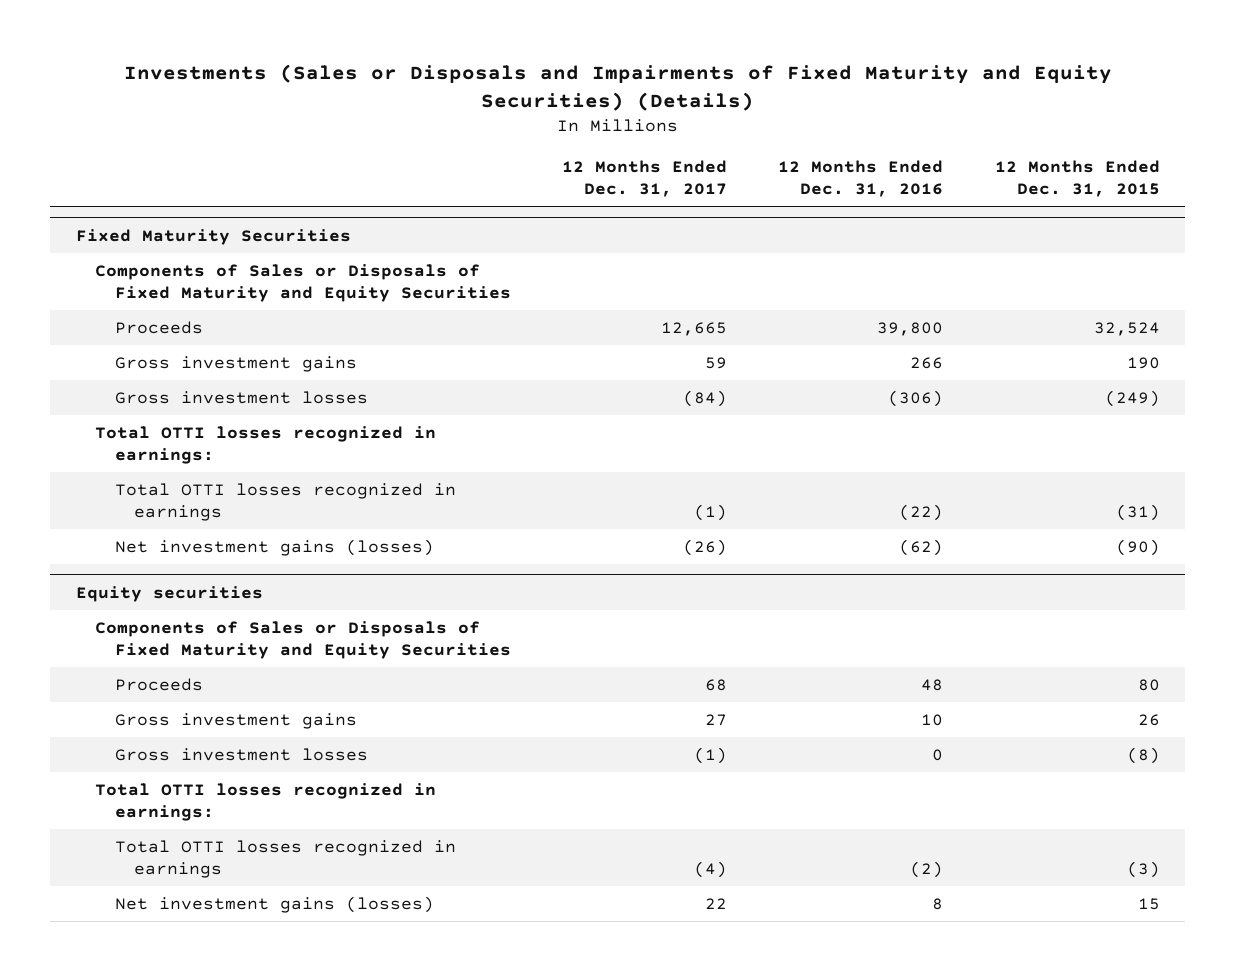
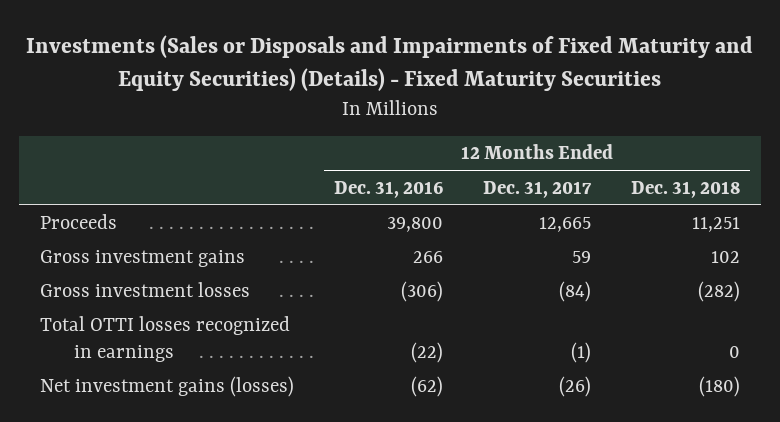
- Investments (Sales or Disposals and Impairments of Fixed Maturity and Equity Securities) (Details)
+ Investments (Sales or Disposals and Impairments of Fixed Maturity and Equity Securities) (Details) - Fixed Maturity Securities
- | 12 Months Ended Dec. 31, 2017 | 12 Months Ended Dec. 31, 2016 | 12 Months Ended Dec. 31, 2015
+ | 12 Months Ended Dec. 31, 2016 | 12 Months Ended Dec. 31, 2017 | 12 Months Ended Dec. 31, 2018
- Fixed Maturity Securities
- Components of Sales or Disposals of Fixed Maturity and Equity Securities
- Total OTTI losses recognized in earnings:
- Equity securities
- Components of Sales or Disposals of Fixed Maturity and Equity Securities
- Proceeds | 68 | 48 | 80
- Gross investment gains | 27 | 10 | 26
- Gross investment losses | (1) | 0 | (8)
- Total OTTI losses recognized in earnings:
- Total OTTI losses recognized in earnings | (4) | (2) | (3)
- Net investment gains (losses) | 22 | 8 | 15

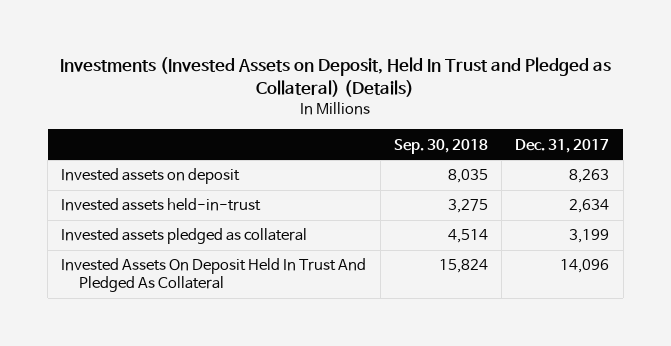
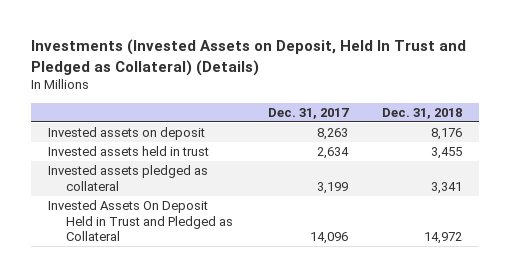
- | Sep. 30, 2018 | Dec. 31, 2017
+ | Dec. 31, 2017 | Dec. 31, 2018
- Invested assets held-in-trust | 3,275 | 2,634
+ Invested assets held in trust | 2,634 | 3,455
- Invested Assets On Deposit Held In Trust And Pledged As Collateral | 15,824 | 14,096
+ Invested Assets On Deposit Held in Trust and Pledged as Collateral | 14,096 | 14,972

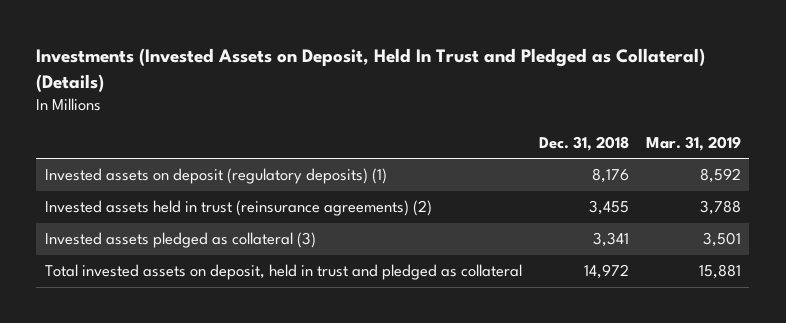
- | Dec. 31, 2017 | Dec. 31, 2018
+ | Dec. 31, 2018 | Mar. 31, 2019
- Invested assets on deposit | 8,263 | 8,176
- Invested assets held in trust | 2,634 | 3,455
- Invested assets pledged as collateral | 3,199 | 3,341
- Invested Assets On Deposit Held in Trust and Pledged as Collateral | 14,096 | 14,972
+ Invested assets on deposit (regulatory deposits) (1) | 8,176 | 8,592
+ Invested assets held in trust (reinsurance agreements) (2) | 3,455 | 3,788
+ Invested assets pledged as collateral (3) | 3,341 | 3,501
+ Total invested assets on deposit, held in trust and pledged as collateral | 14,972 | 15,881

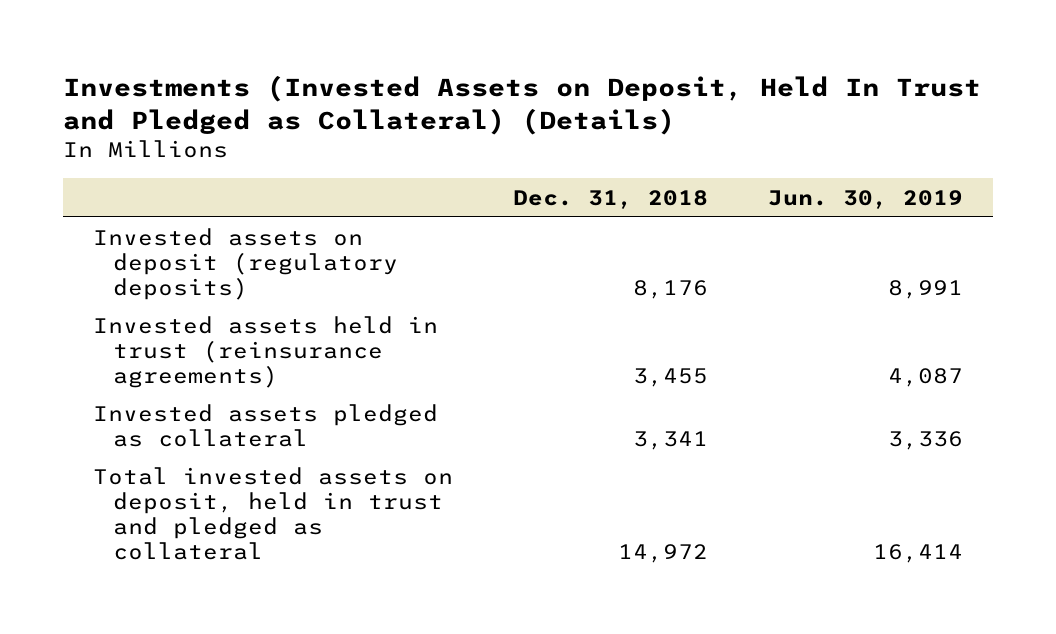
- | Dec. 31, 2018 | Mar. 31, 2019
+ | Dec. 31, 2018 | Jun. 30, 2019
- Invested assets on deposit (regulatory deposits) (1) | 8,176 | 8,592
- Invested assets held in trust (reinsurance agreements) (2) | 3,455 | 3,788
- Invested assets pledged as collateral (3) | 3,341 | 3,501
+ Invested assets on deposit (regulatory deposits) | 8,176 | 8,991
+ Invested assets held in trust (reinsurance agreements) | 3,455 | 4,087
+ Invested assets pledged as collateral | 3,341 | 3,336

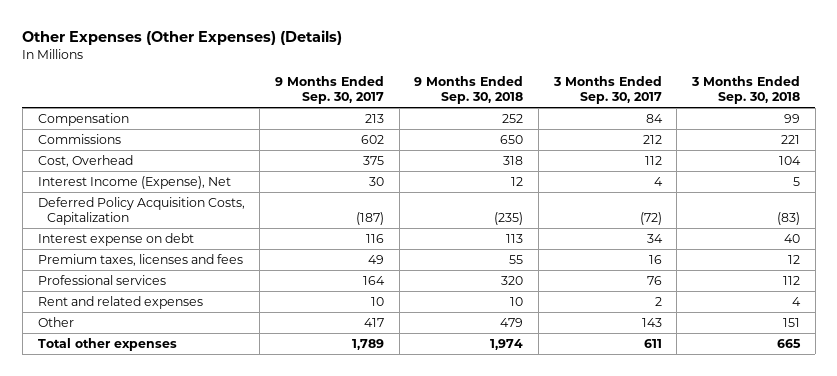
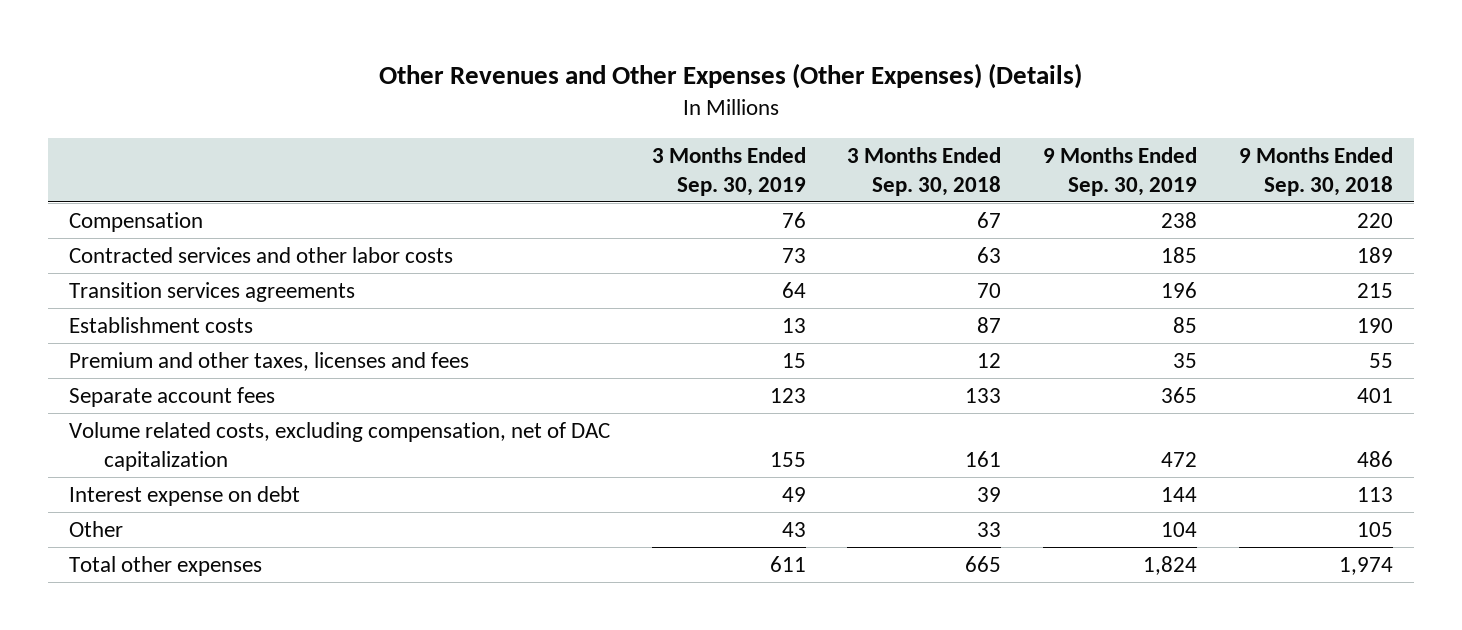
- Other Expenses (Other Expenses) (Details)
+ Other Revenues and Other Expenses (Other Expenses) (Details)
- | 9 Months Ended Sep. 30, 2017 | 9 Months Ended Sep. 30, 2018 | 3 Months Ended Sep. 30, 2017 | 3 Months Ended Sep. 30, 2018
+ | 3 Months Ended Sep. 30, 2019 | 3 Months Ended Sep. 30, 2018 | 9 Months Ended Sep. 30, 2019 | 9 Months Ended Sep. 30, 2018
- Compensation | 213 | 252 | 84 | 99
- Commissions | 602 | 650 | 212 | 221
- Cost, Overhead | 375 | 318 | 112 | 104
- Interest Income (Expense), Net | 30 | 12 | 4 | 5
- Deferred Policy Acquisition Costs, Capitalization | (187) | (235) | (72) | (83)
- Interest expense on debt | 116 | 113 | 34 | 40
- Premium taxes, licenses and fees | 49 | 55 | 16 | 12
- Professional services | 164 | 320 | 76 | 112
- Rent and related expenses | 10 | 10 | 2 | 4
- Other | 417 | 479 | 143 | 151
+ Compensation | 76 | 67 | 238 | 220
+ Contracted services and other labor costs | 73 | 63 | 185 | 189
+ Transition services agreements | 64 | 70 | 196 | 215
+ Establishment costs | 13 | 87 | 85 | 190
+ Premium and other taxes, licenses and fees | 15 | 12 | 35 | 55
+ Separate account fees | 123 | 133 | 365 | 401
+ Volume related costs, excluding compensation, net of DAC capitalization | 155 | 161 | 472 | 486
+ Interest expense on debt | 49 | 39 | 144 | 113
+ Other | 43 | 33 | 104 | 105

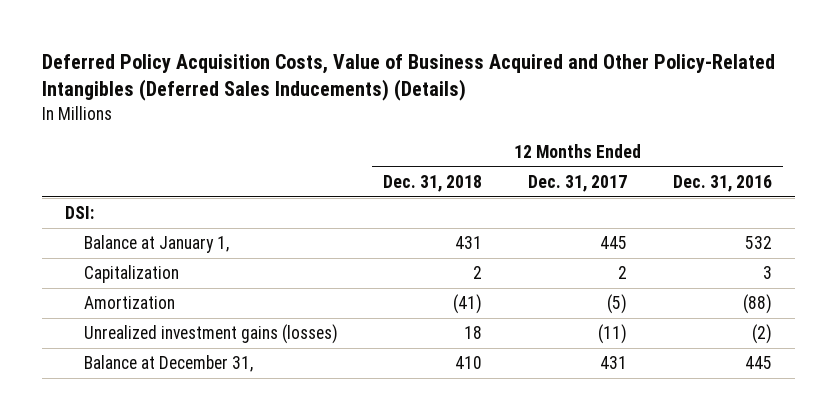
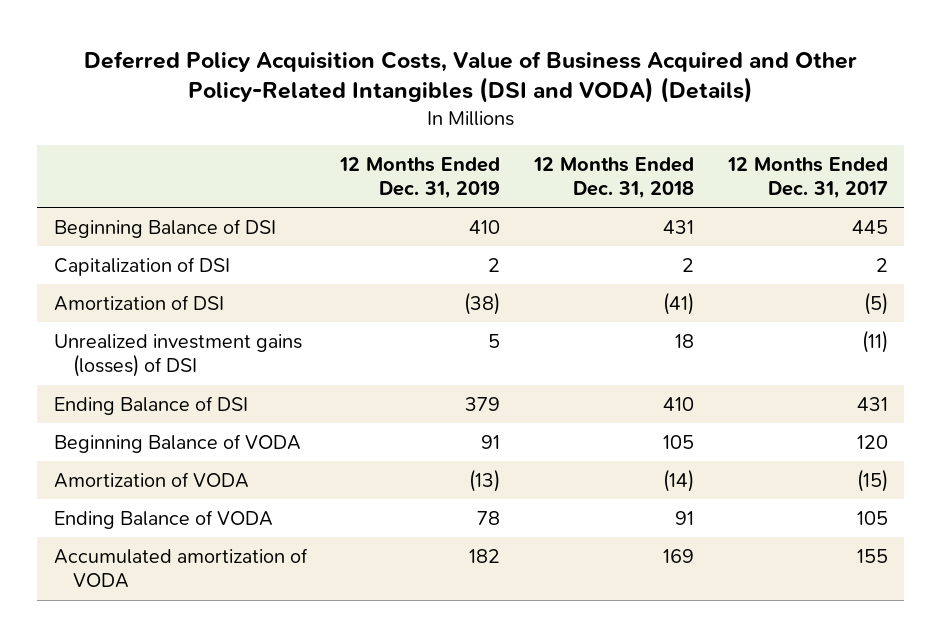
- Deferred Policy Acquisition Costs, Value of Business Acquired and Other Policy-Related Intangibles (Deferred Sales Inducements) (Details)
+ Deferred Policy Acquisition Costs, Value of Business Acquired and Other Policy-Related Intangibles (DSI and VODA) (Details)
- | 12 Months Ended Dec. 31, 2018 | 12 Months Ended Dec. 31, 2017 | 12 Months Ended Dec. 31, 2016
+ | 12 Months Ended Dec. 31, 2019 | 12 Months Ended Dec. 31, 2018 | 12 Months Ended Dec. 31, 2017
- DSI:
- Balance at January 1, | 431 | 445 | 532
- Capitalization | 2 | 2 | 3
- Amortization | (41) | (5) | (88)
- Unrealized investment gains (losses) | 18 | (11) | (2)
- Balance at December 31, | 410 | 431 | 445
+ Beginning Balance of DSI | 410 | 431 | 445
+ Capitalization of DSI | 2 | 2 | 2
+ Amortization of DSI | (38) | (41) | (5)
+ Unrealized investment gains (losses) of DSI | 5 | 18 | (11)
+ Ending Balance of DSI | 379 | 410 | 431
+ Beginning Balance of VODA | 91 | 105 | 120
+ Amortization of VODA | (13) | (14) | (15)
+ Ending Balance of VODA | 78 | 91 | 105
+ Accumulated amortization of VODA | 182 | 169 | 155

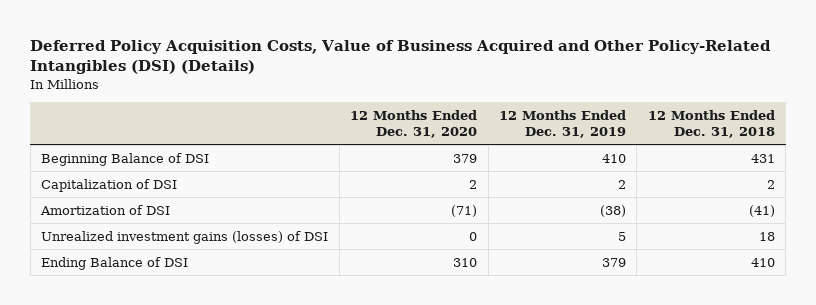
- Deferred Policy Acquisition Costs, Value of Business Acquired and Other Policy-Related Intangibles (DSI and VODA) (Details)
+ Deferred Policy Acquisition Costs, Value of Business Acquired and Other Policy-Related Intangibles (DSI) (Details)
- | 12 Months Ended Dec. 31, 2019 | 12 Months Ended Dec. 31, 2018 | 12 Months Ended Dec. 31, 2017
+ | 12 Months Ended Dec. 31, 2020 | 12 Months Ended Dec. 31, 2019 | 12 Months Ended Dec. 31, 2018
- Beginning Balance of VODA | 91 | 105 | 120
- Amortization of VODA | (13) | (14) | (15)
- Ending Balance of VODA | 78 | 91 | 105
- Accumulated amortization of VODA | 182 | 169 | 155

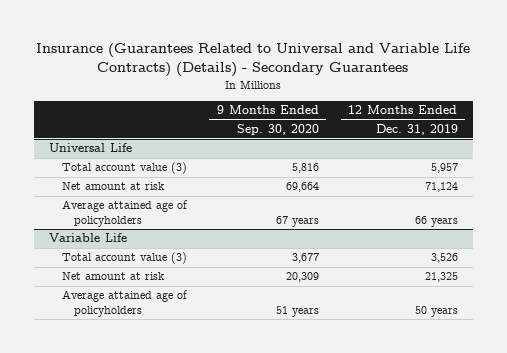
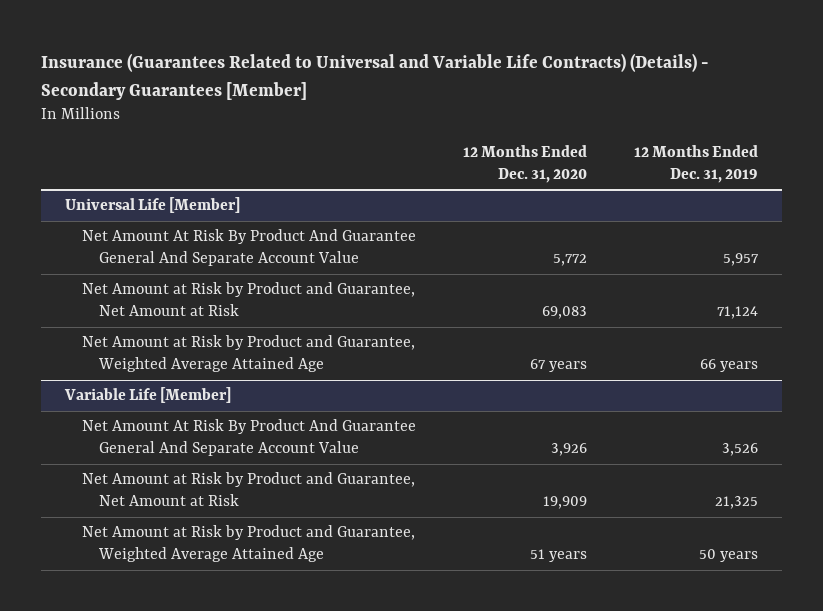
- Insurance (Guarantees Related to Universal and Variable Life Contracts) (Details) - Secondary Guarantees
+ Insurance (Guarantees Related to Universal and Variable Life Contracts) (Details) - Secondary Guarantees [Member]
- | 9 Months Ended Sep. 30, 2020 | 12 Months Ended Dec. 31, 2019
+ | 12 Months Ended Dec. 31, 2020 | 12 Months Ended Dec. 31, 2019
- Universal Life
- Total account value (3) | 5,816 | 5,957
- Net amount at risk | 69,664 | 71,124
- Average attained age of policyholders | 67 years | 66 years
- Variable Life
- Total account value (3) | 3,677 | 3,526
- Net amount at risk | 20,309 | 21,325
- Average attained age of policyholders | 51 years | 50 years
+ Universal Life [Member]
+ Net Amount At Risk By Product And Guarantee General And Separate Account Value | 5,772 | 5,957
+ Net Amount at Risk by Product and Guarantee, Net Amount at Risk | 69,083 | 71,124
+ Net Amount at Risk by Product and Guarantee, Weighted Average Attained Age | 67 years | 66 years
+ Variable Life [Member]
+ Net Amount At Risk By Product And Guarantee General And Separate Account Value | 3,926 | 3,526
+ Net Amount at Risk by Product and Guarantee, Net Amount at Risk | 19,909 | 21,325
+ Net Amount at Risk by Product and Guarantee, Weighted Average Attained Age | 51 years | 50 years

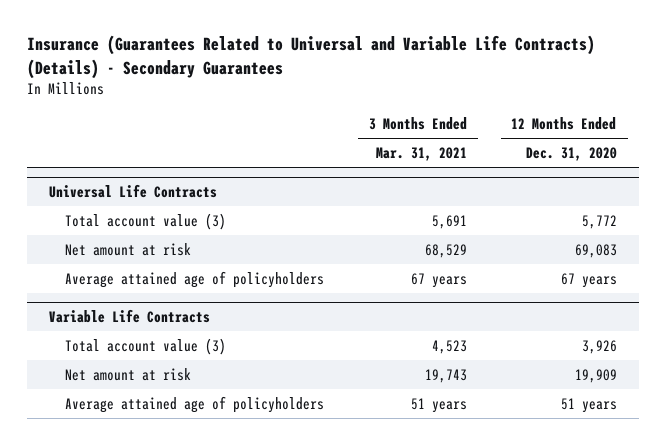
- Insurance (Guarantees Related to Universal and Variable Life Contracts) (Details) - Secondary Guarantees [Member]
+ Insurance (Guarantees Related to Universal and Variable Life Contracts) (Details) - Secondary Guarantees
- | 12 Months Ended Dec. 31, 2020 | 12 Months Ended Dec. 31, 2019
+ | 3 Months Ended Mar. 31, 2021 | 12 Months Ended Dec. 31, 2020
- Universal Life [Member]
- Net Amount At Risk By Product And Guarantee General And Separate Account Value | 5,772 | 5,957
- Net Amount at Risk by Product and Guarantee, Net Amount at Risk | 69,083 | 71,124
- Net Amount at Risk by Product and Guarantee, Weighted Average Attained Age | 67 years | 66 years
- Variable Life [Member]
- Net Amount At Risk By Product And Guarantee General And Separate Account Value | 3,926 | 3,526
- Net Amount at Risk by Product and Guarantee, Net Amount at Risk | 19,909 | 21,325
- Net Amount at Risk by Product and Guarantee, Weighted Average Attained Age | 51 years | 50 years
+ Universal Life Contracts
+ Total account value (3) | 5,691 | 5,772
+ Net amount at risk | 68,529 | 69,083
+ Average attained age of policyholders | 67 years | 67 years
+ Variable Life Contracts
+ Total account value (3) | 4,523 | 3,926
+ Net amount at risk | 19,743 | 19,909
+ Average attained age of policyholders | 51 years | 51 years

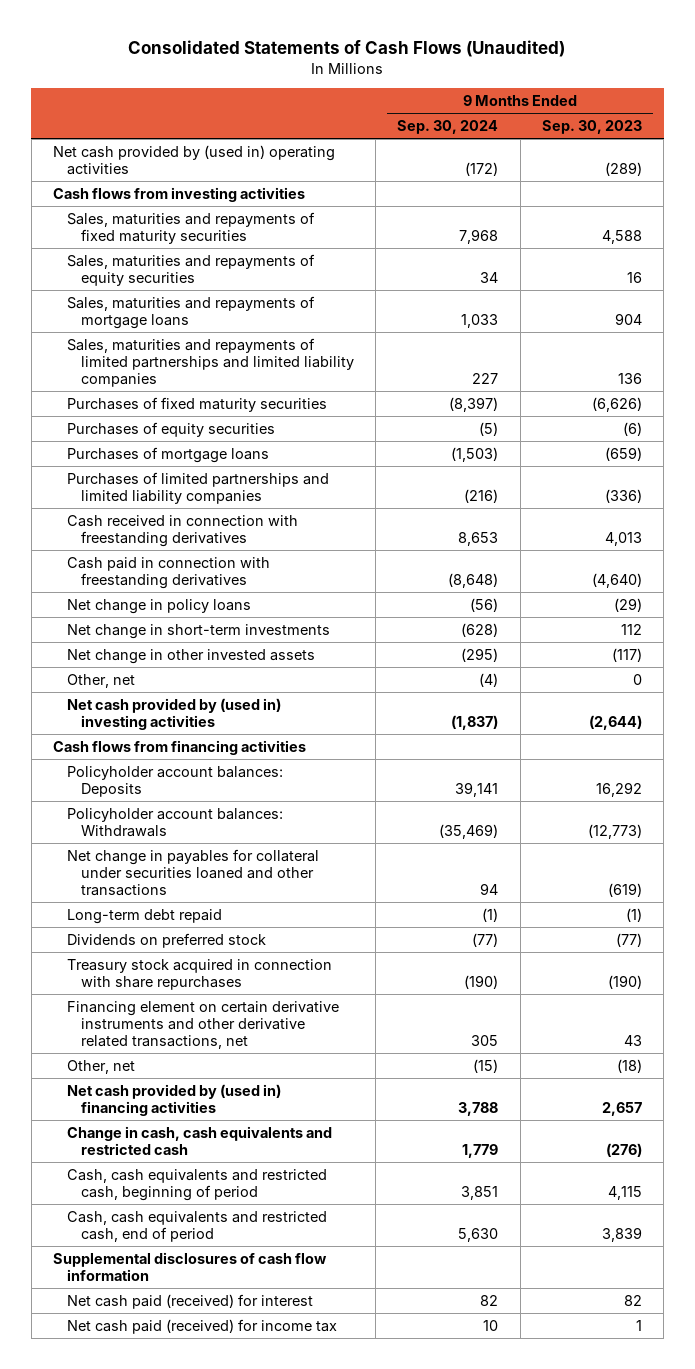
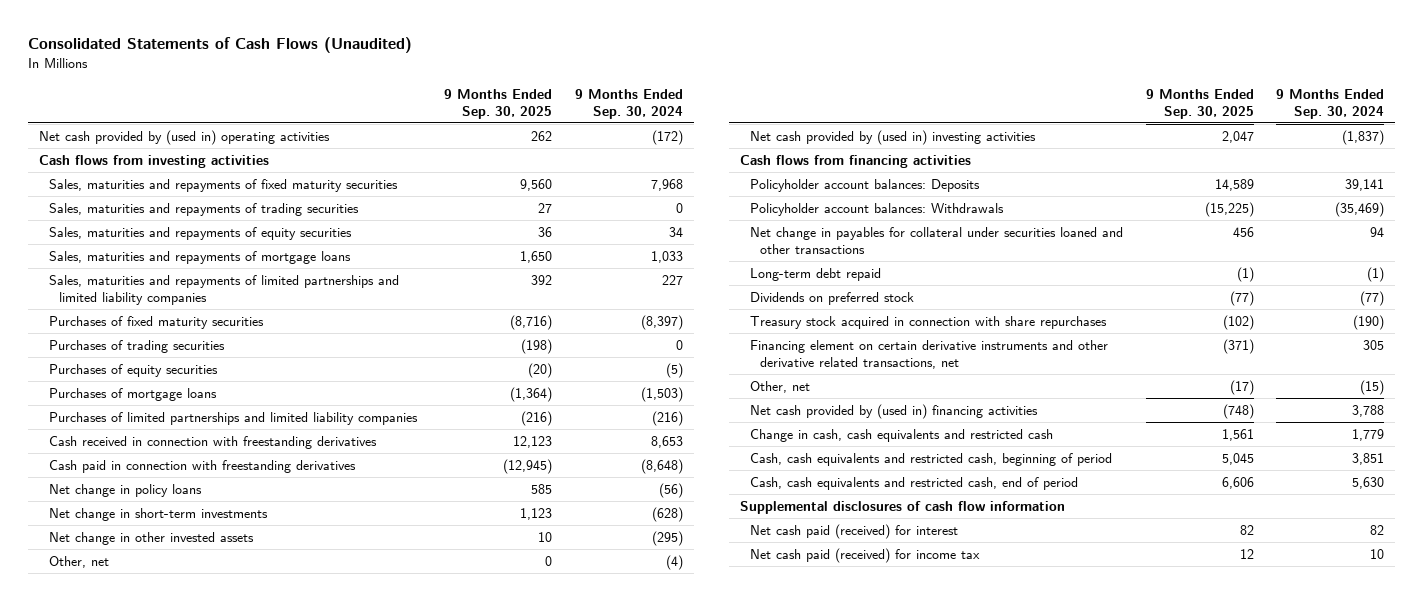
- | 9 Months Ended Sep. 30, 2024 | 9 Months Ended Sep. 30, 2023
+ | 9 Months Ended Sep. 30, 2025 | 9 Months Ended Sep. 30, 2024
+ Sales, maturities and repayments of trading securities | 27 | 0
+ Purchases of trading securities | (198) | 0

